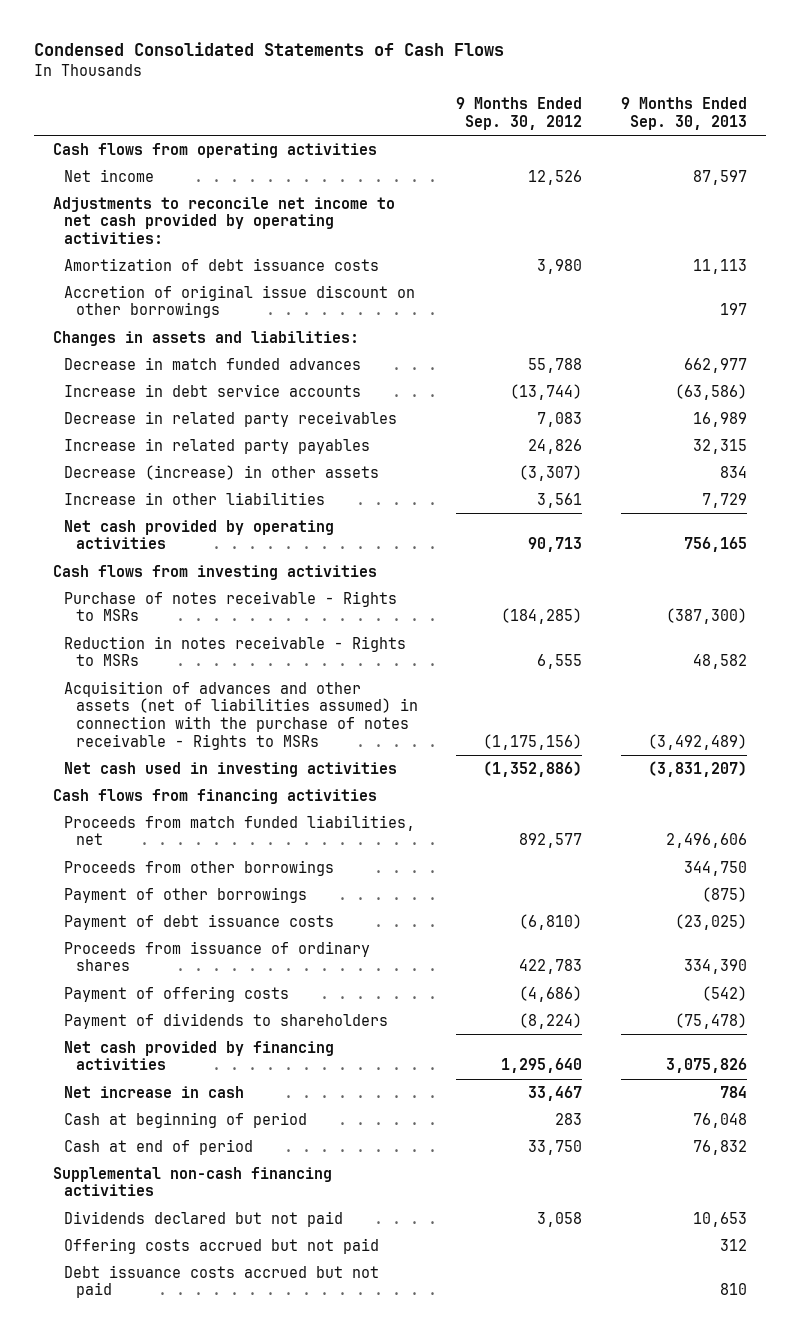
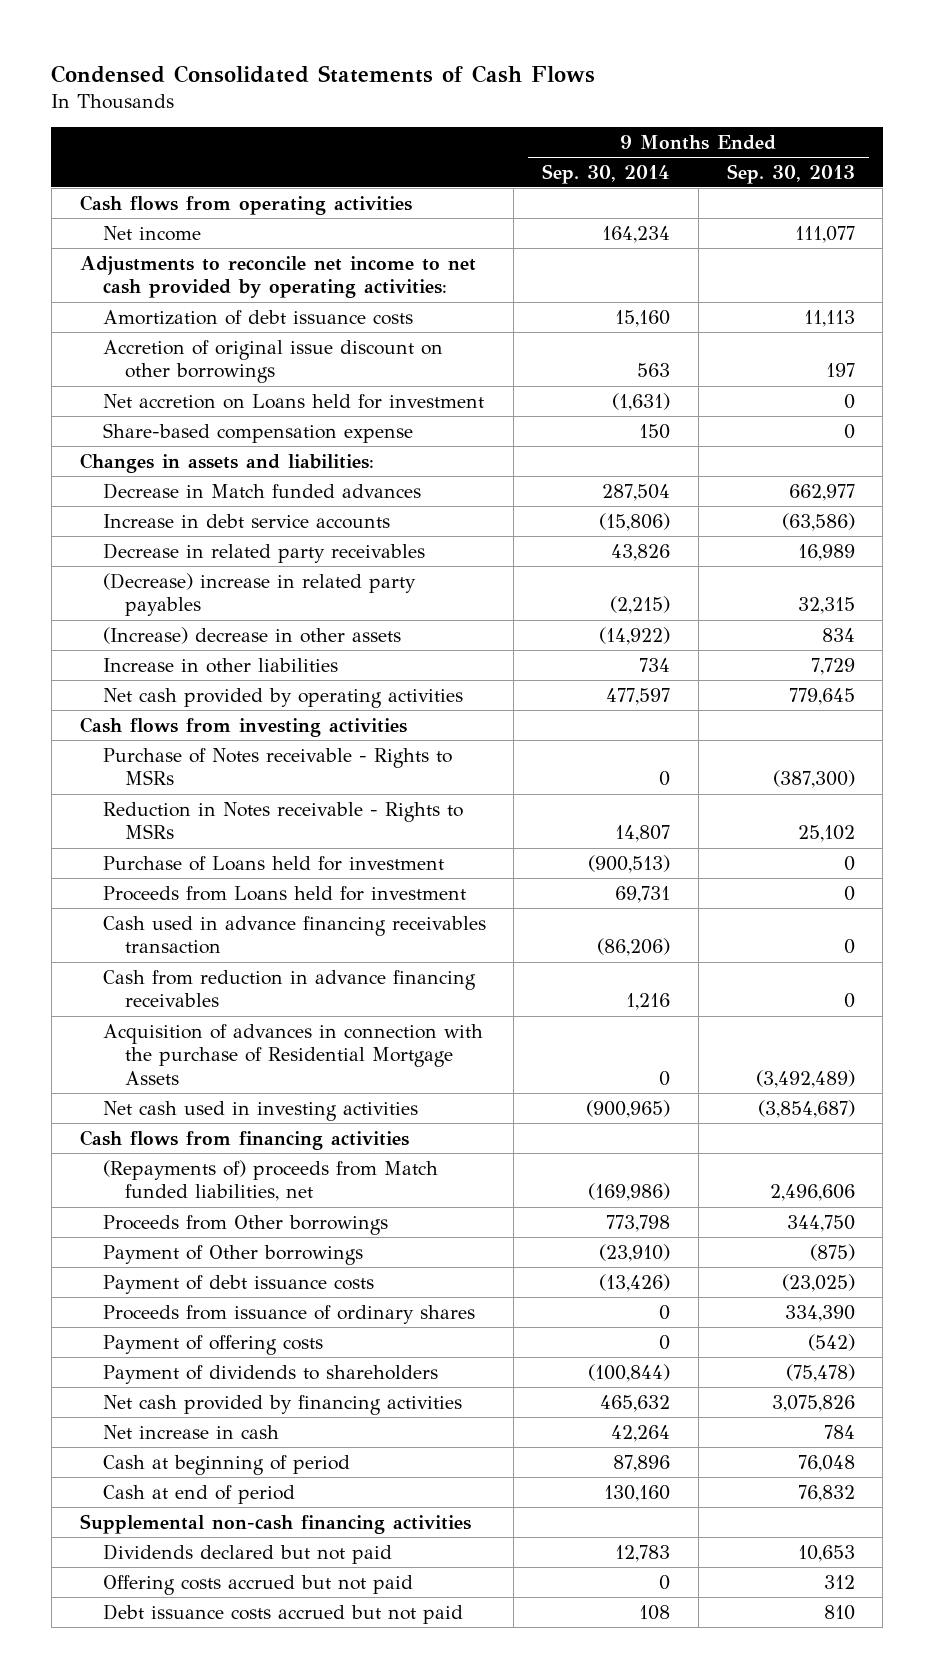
- | 9 Months Ended Sep. 30, 2012 | 9 Months Ended Sep. 30, 2013
+ | 9 Months Ended Sep. 30, 2014 | 9 Months Ended Sep. 30, 2013
- Net income | 12,526 | 87,597
+ Net income | 164,234 | 111,077
+ Net accretion on Loans held for investment | (1,631) | 0
+ Share-based compensation expense | 150 | 0
- Decrease in match funded advances | 55,788 | 662,977
+ Decrease in Match funded advances | 287,504 | 662,977
- Increase in related party payables | 24,826 | 32,315
- Decrease (increase) in other assets | (3,307) | 834
+ (Decrease) increase in related party payables | (2,215) | 32,315
+ (Increase) decrease in other assets | (14,922) | 834
- Net cash provided by operating activities | 90,713 | 756,165
+ Net cash provided by operating activities | 477,597 | 779,645
- Purchase of notes receivable - Rights to MSRs | (184,285) | (387,300)
- Reduction in notes receivable - Rights to MSRs | 6,555 | 48,582
- Acquisition of advances and other assets (net of liabilities assumed) in connection with the purchase of notes receivable - Rights to MSRs | (1,175,156) | (3,492,489)
- Net cash used in investing activities | (1,352,886) | (3,831,207)
+ Purchase of Notes receivable - Rights to MSRs | 0 | (387,300)
+ Reduction in Notes receivable - Rights to MSRs | 14,807 | 25,102
+ Purchase of Loans held for investment | (900,513) | 0
+ Proceeds from Loans held for investment | 69,731 | 0
+ Cash used in advance financing receivables transaction | (86,206) | 0
+ Cash from reduction in advance financing receivables | 1,216 | 0
+ Acquisition of advances in connection with the purchase of Residential Mortgage Assets | 0 | (3,492,489)
+ Net cash used in investing activities | (900,965) | (3,854,687)
- Proceeds from match funded liabilities, net | 892,577 | 2,496,606
- Proceeds from other borrowings | | 344,750
- Payment of other borrowings | | (875)
+ (Repayments of) proceeds from Match funded liabilities, net | (169,986) | 2,496,606
+ Proceeds from Other borrowings | 773,798 | 344,750
+ Payment of Other borrowings | (23,910) | (875)

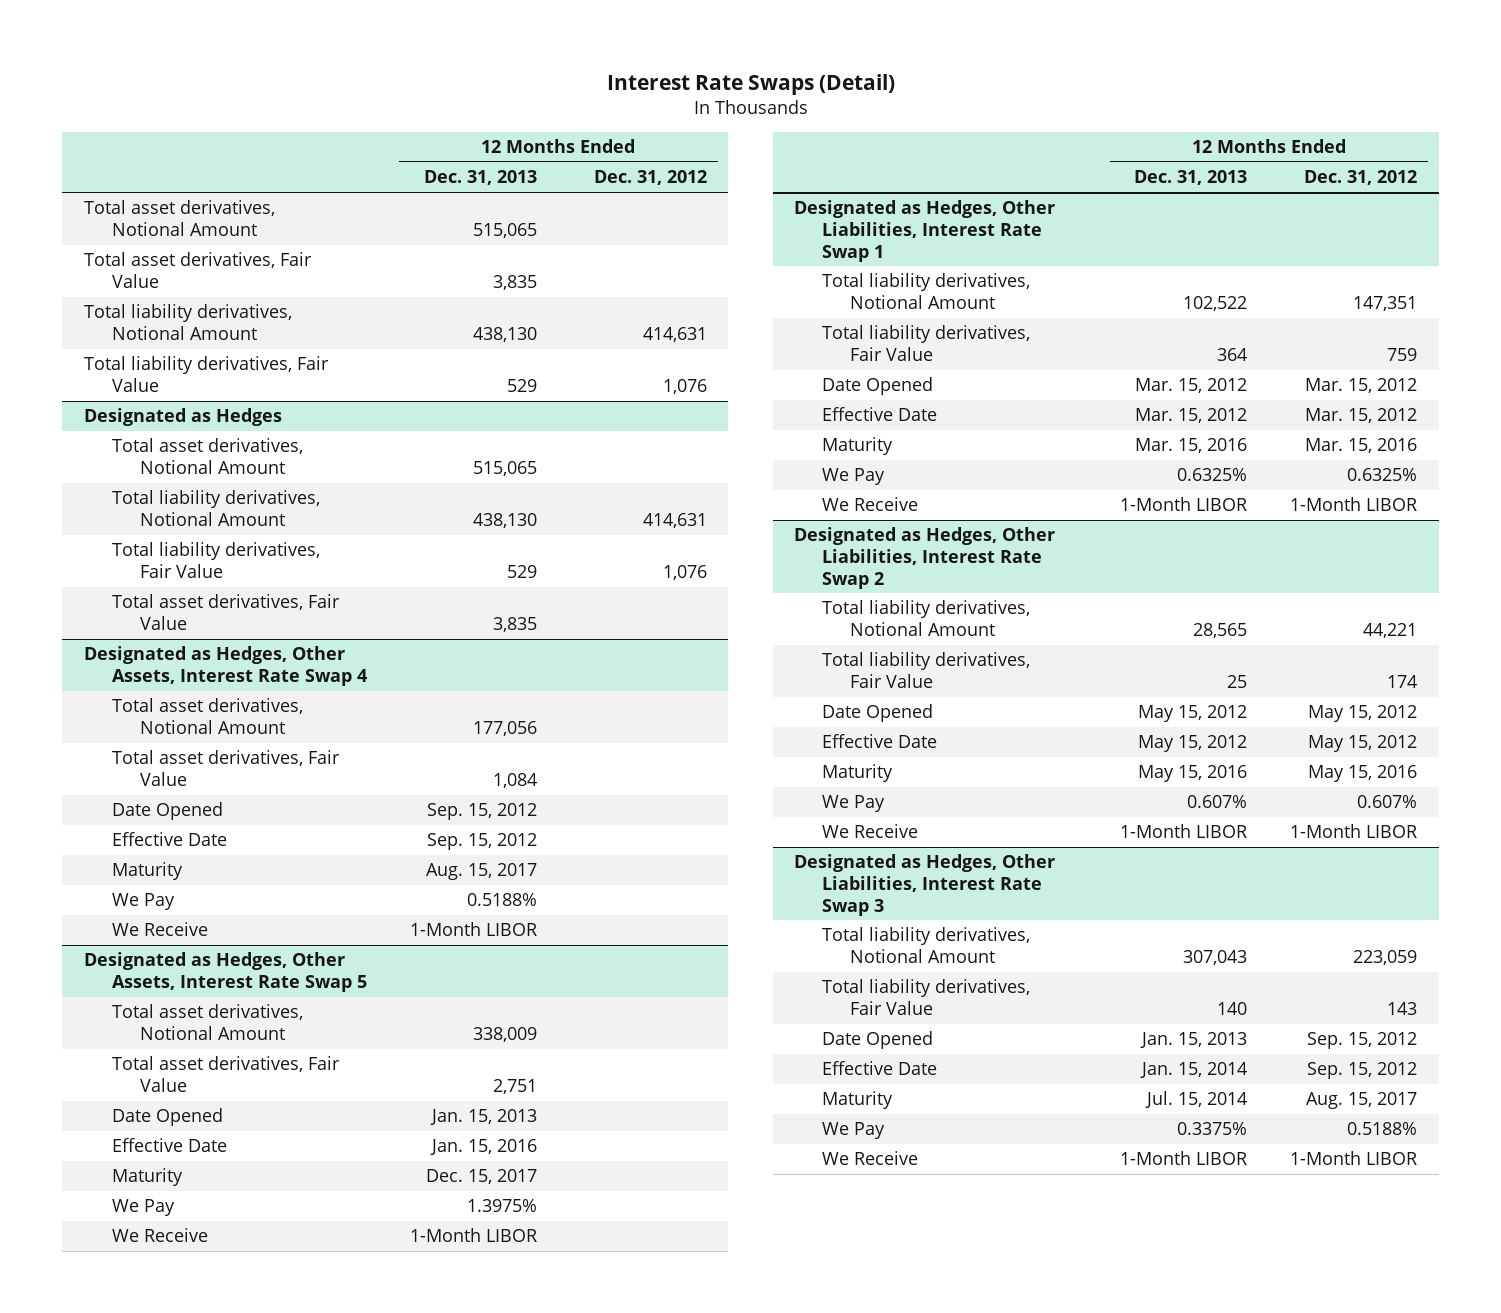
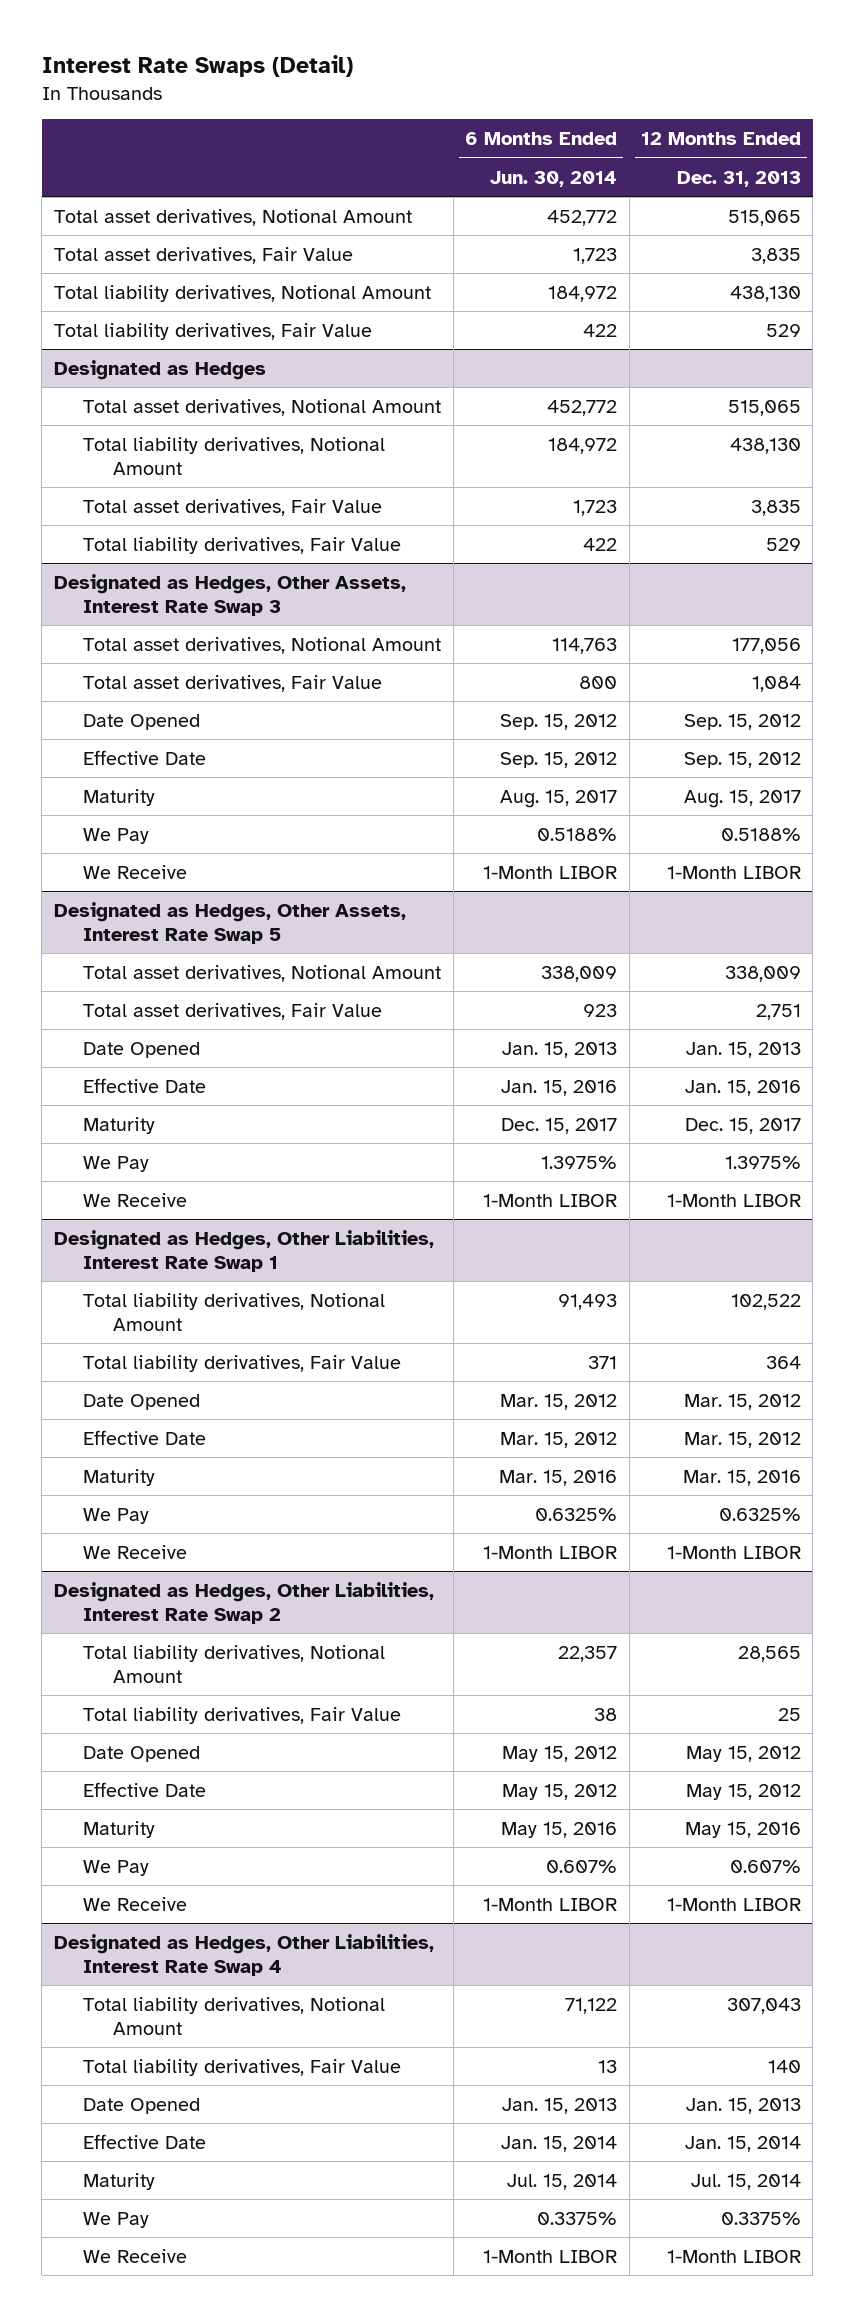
- | 12 Months Ended Dec. 31, 2013 | 12 Months Ended Dec. 31, 2012
+ | 6 Months Ended Jun. 30, 2014 | 12 Months Ended Dec. 31, 2013
- Designated as Hedges, Other Assets, Interest Rate Swap 4
@ Designated as Hedges
moved down: Total liability derivatives, Fair Value | 422 | 529
+ Designated as Hedges, Other Assets, Interest Rate Swap 3
- Designated as Hedges, Other Liabilities, Interest Rate Swap 3
+ Designated as Hedges, Other Liabilities, Interest Rate Swap 4

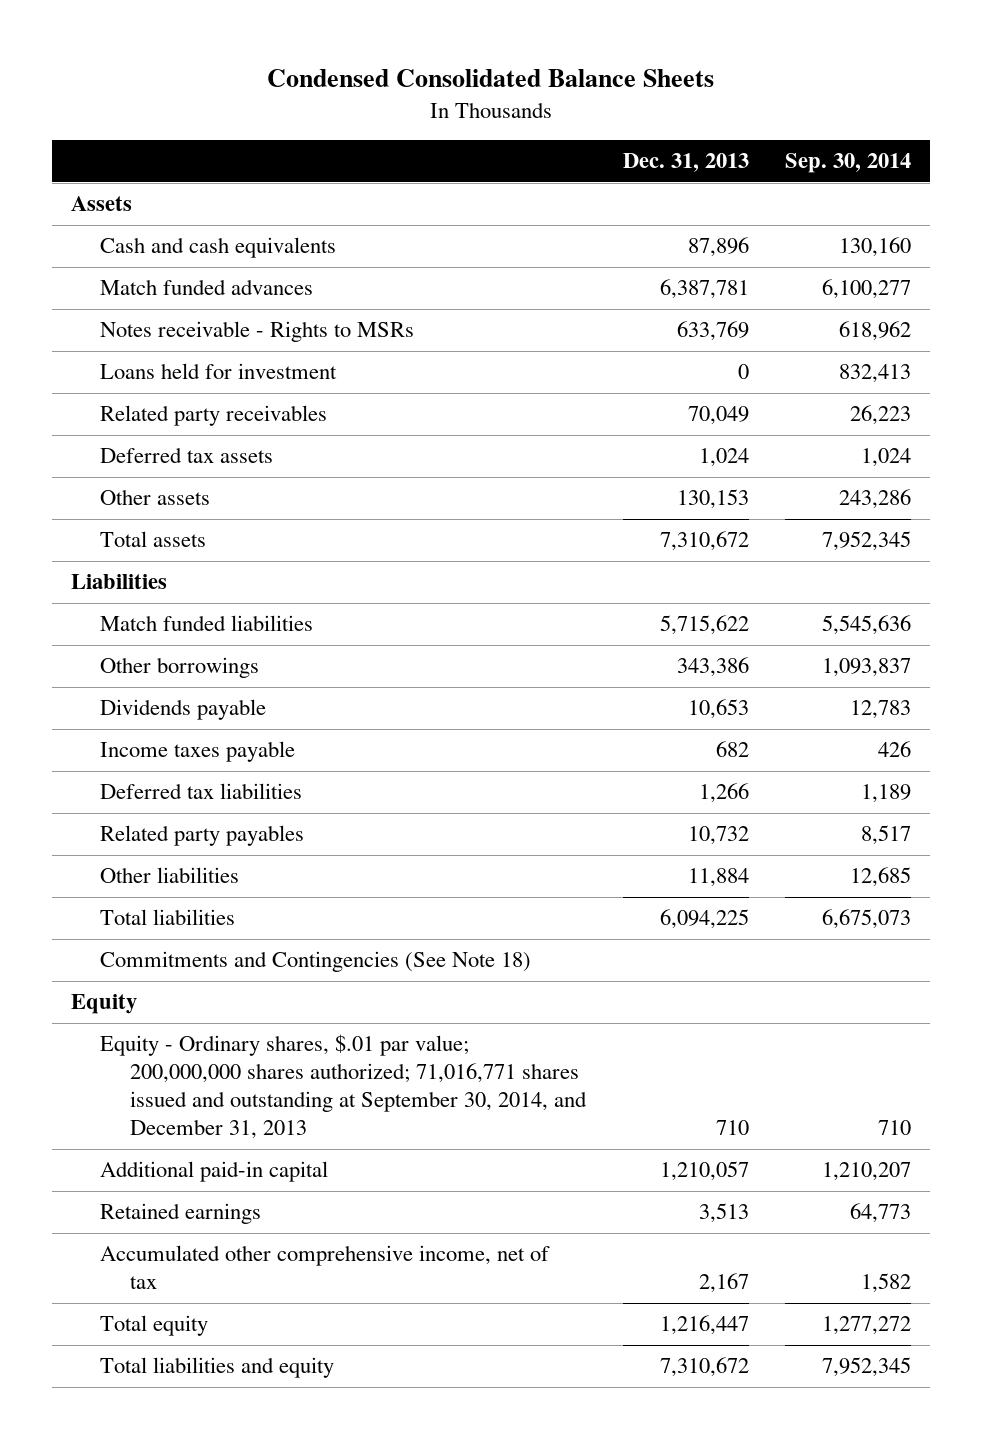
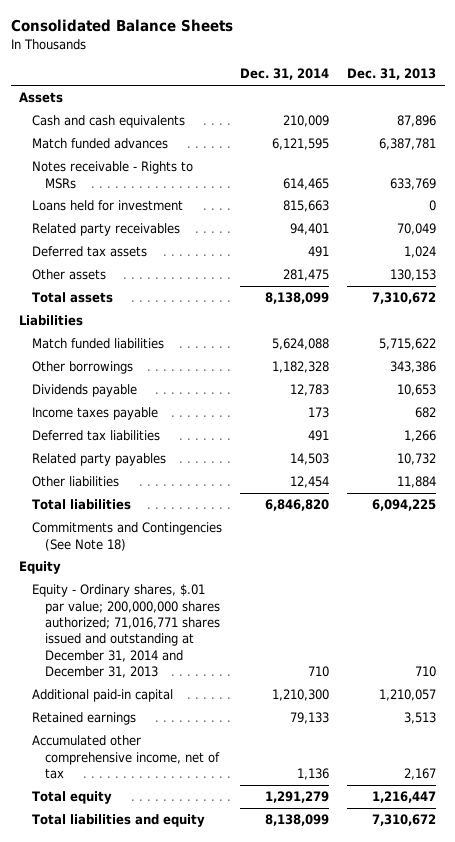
- Condensed Consolidated Balance Sheets
+ Consolidated Balance Sheets
- | Dec. 31, 2013 | Sep. 30, 2014
+ | Dec. 31, 2014 | Dec. 31, 2013
- Equity - Ordinary shares, $.01 par value; 200,000,000 shares authorized; 71,016,771 shares issued and outstanding at September 30, 2014, and December 31, 2013 | 710 | 710
+ Equity - Ordinary shares, $.01 par value; 200,000,000 shares authorized; 71,016,771 shares issued and outstanding at December 31, 2014 and December 31, 2013 | 710 | 710

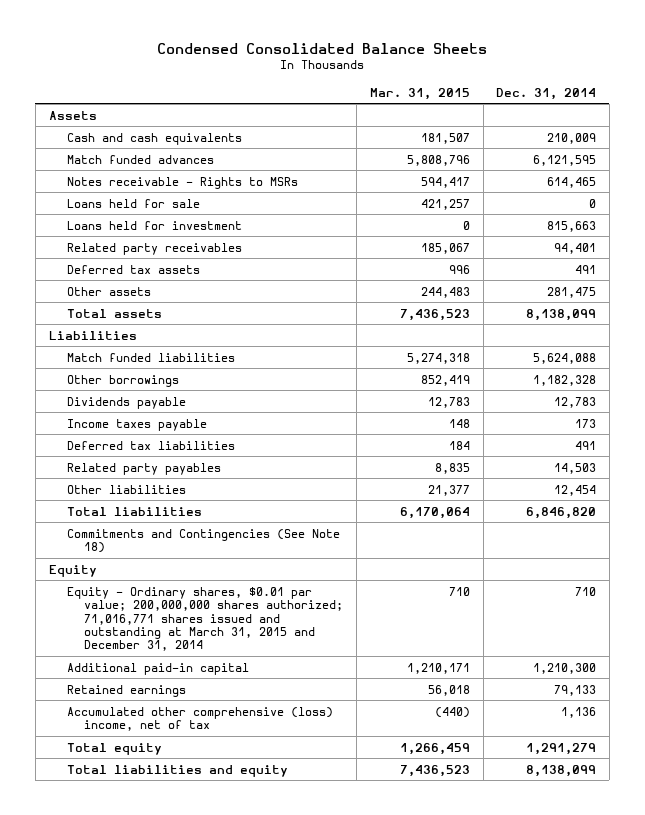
- Consolidated Balance Sheets
+ Condensed Consolidated Balance Sheets
- | Dec. 31, 2014 | Dec. 31, 2013
+ | Mar. 31, 2015 | Dec. 31, 2014
+ Loans held for sale | 421,257 | 0
- Equity - Ordinary shares, $.01 par value; 200,000,000 shares authorized; 71,016,771 shares issued and outstanding at December 31, 2014 and December 31, 2013 | 710 | 710
+ Equity - Ordinary shares, $0.01 par value; 200,000,000 shares authorized; 71,016,771 shares issued and outstanding at March 31, 2015 and December 31, 2014 | 710 | 710
- Accumulated other comprehensive income, net of tax | 1,136 | 2,167
+ Accumulated other comprehensive (loss) income, net of tax | (440) | 1,136

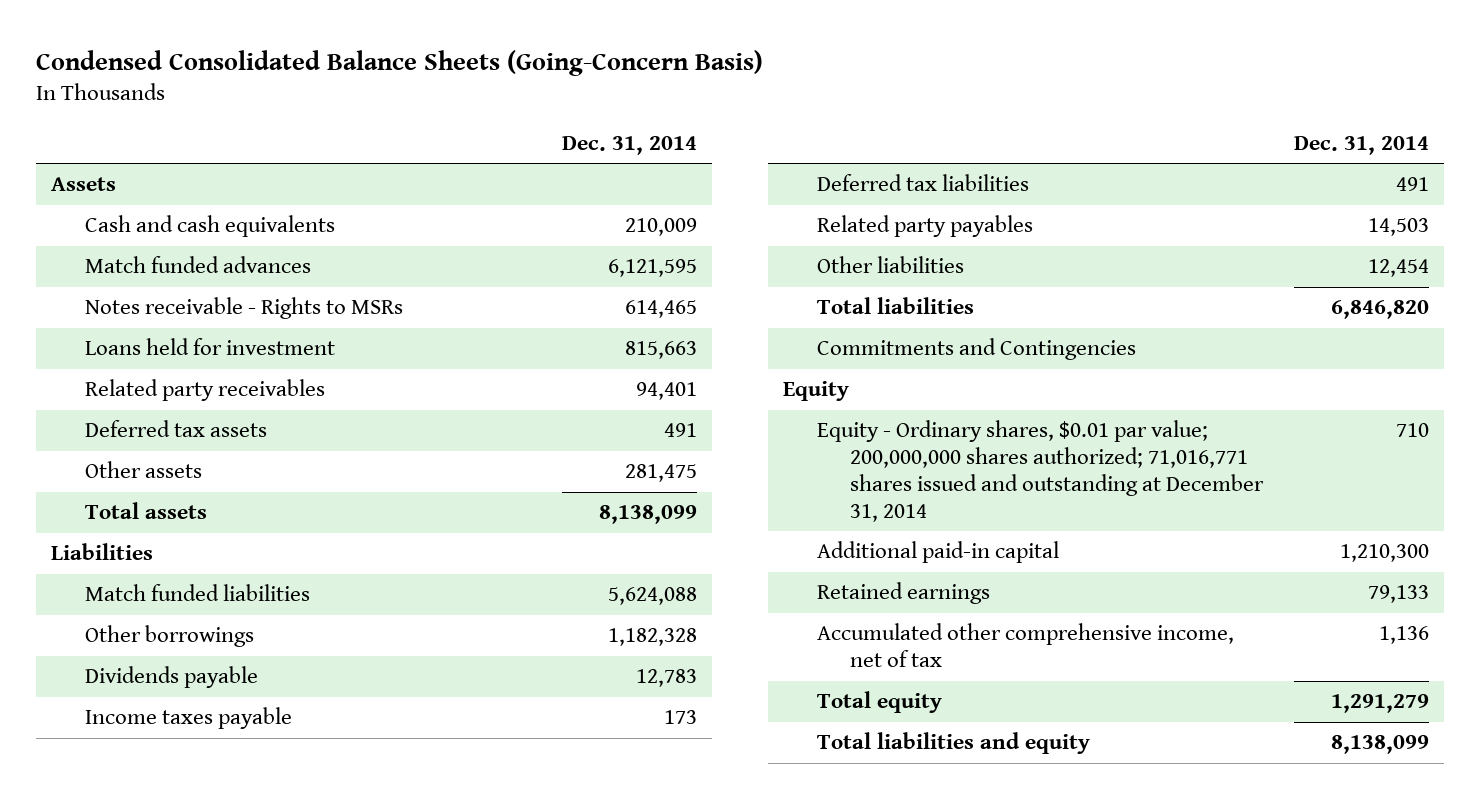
- Condensed Consolidated Balance Sheets
+ Condensed Consolidated Balance Sheets (Going-Concern Basis)
- | Mar. 31, 2015 | Dec. 31, 2014
+ | Dec. 31, 2014
- Loans held for sale | 421,257 | 0
- Commitments and Contingencies (See Note 18)
+ Commitments and Contingencies
- Equity - Ordinary shares, $0.01 par value; 200,000,000 shares authorized; 71,016,771 shares issued and outstanding at March 31, 2015 and December 31, 2014 | 710 | 710
+ Equity - Ordinary shares, $0.01 par value; 200,000,000 shares authorized; 71,016,771 shares issued and outstanding at December 31, 2014 | 710
- Accumulated other comprehensive (loss) income, net of tax | (440) | 1,136
+ Accumulated other comprehensive income, net of tax | 1,136

